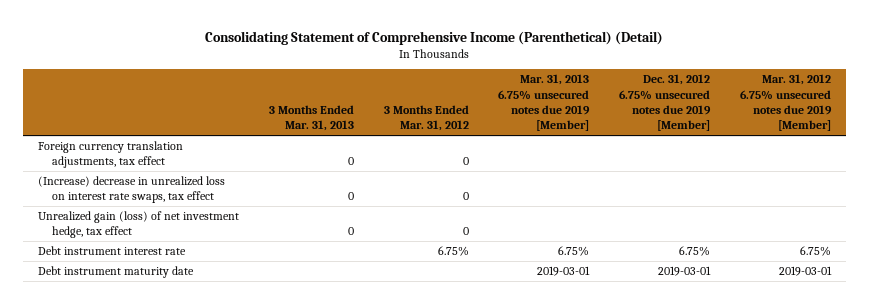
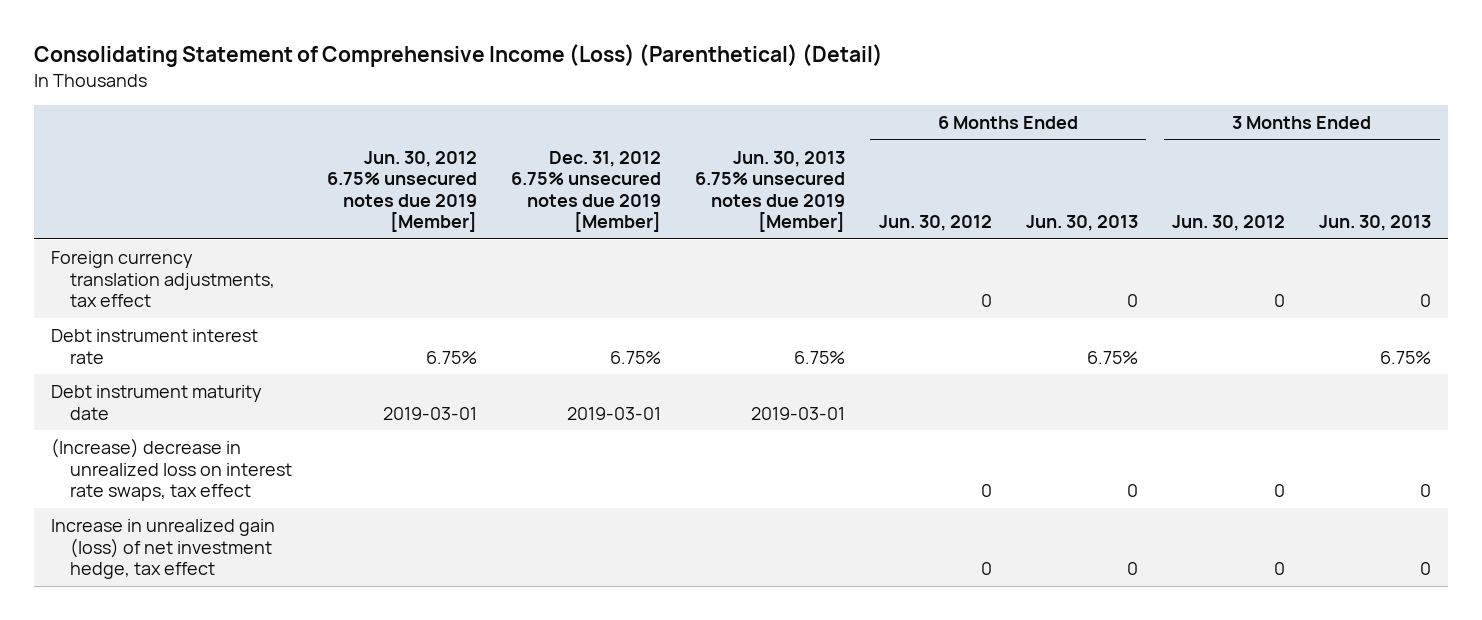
- Consolidating Statement of Comprehensive Income (Parenthetical) (Detail)
+ Consolidating Statement of Comprehensive Income (Loss) (Parenthetical) (Detail)
- | 3 Months Ended Mar. 31, 2013 | 3 Months Ended Mar. 31, 2012 | Mar. 31, 2013 6.75% unsecured notes due 2019 [Member] | Dec. 31, 2012 6.75% unsecured notes due 2019 [Member] | Mar. 31, 2012 6.75% unsecured notes due 2019 [Member]
+ | Jun. 30, 2012 6.75% unsecured notes due 2019 [Member] | Dec. 31, 2012 6.75% unsecured notes due 2019 [Member] | Jun. 30, 2013 6.75% unsecured notes due 2019 [Member] | 6 Months Ended Jun. 30, 2012 | 6 Months Ended Jun. 30, 2013 | 3 Months Ended Jun. 30, 2012 | 3 Months Ended Jun. 30, 2013
- Unrealized gain (loss) of net investment hedge, tax effect | 0 | 0 | | |
moved down: (Increase) decrease in unrealized loss on interest rate swaps, tax effect | | | | 0 | 0 | 0 | 0
+ Increase in unrealized gain (loss) of net investment hedge, tax effect | | | | 0 | 0 | 0 | 0

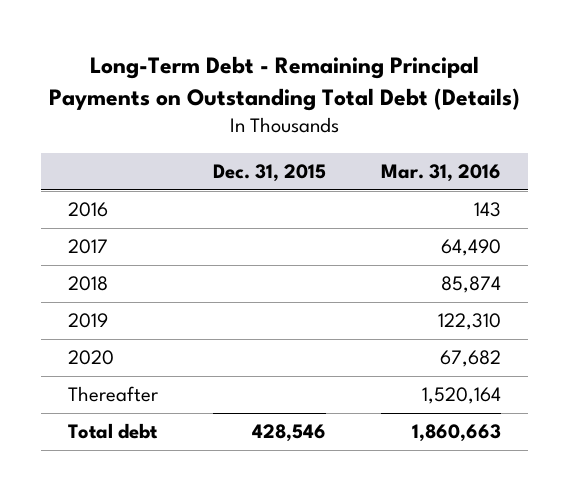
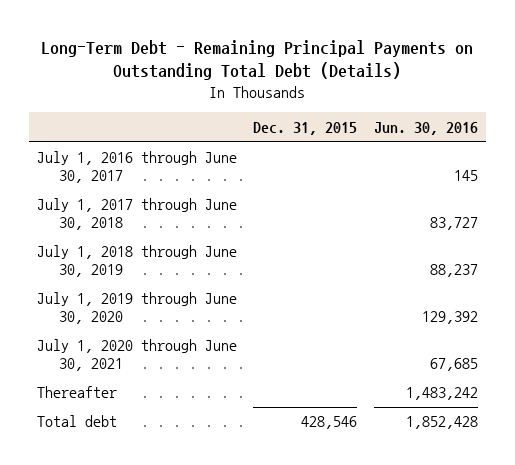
- | Dec. 31, 2015 | Mar. 31, 2016
+ | Dec. 31, 2015 | Jun. 30, 2016
- 2016 | | 143
- 2017 | | 64,490
- 2018 | | 85,874
- 2019 | | 122,310
- 2020 | | 67,682
+ July 1, 2016 through June 30, 2017 | | 145
+ July 1, 2017 through June 30, 2018 | | 83,727
+ July 1, 2018 through June 30, 2019 | | 88,237
+ July 1, 2019 through June 30, 2020 | | 129,392
+ July 1, 2020 through June 30, 2021 | | 67,685

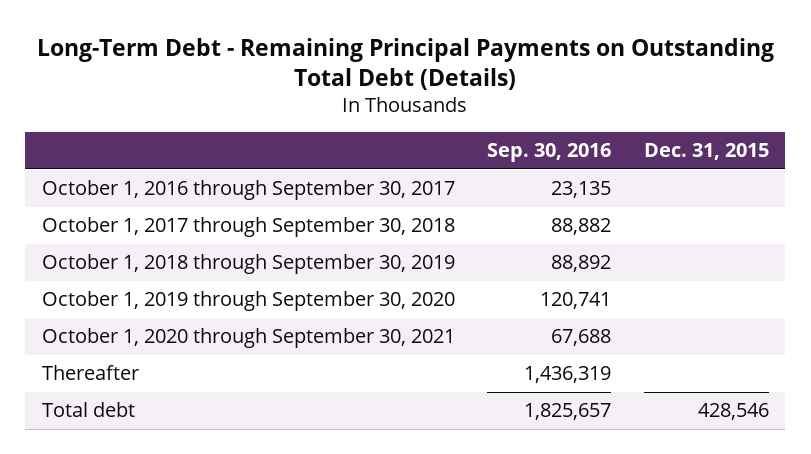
- | Dec. 31, 2015 | Jun. 30, 2016
+ | Sep. 30, 2016 | Dec. 31, 2015
- July 1, 2016 through June 30, 2017 | | 145
- July 1, 2017 through June 30, 2018 | | 83,727
- July 1, 2018 through June 30, 2019 | | 88,237
- July 1, 2019 through June 30, 2020 | | 129,392
- July 1, 2020 through June 30, 2021 | | 67,685
+ October 1, 2016 through September 30, 2017 | 23,135 |
+ October 1, 2017 through September 30, 2018 | 88,882 |
+ October 1, 2018 through September 30, 2019 | 88,892 |
+ October 1, 2019 through September 30, 2020 | 120,741 |
+ October 1, 2020 through September 30, 2021 | 67,688 |

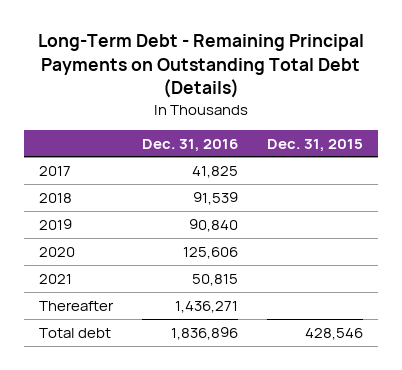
- | Sep. 30, 2016 | Dec. 31, 2015
+ | Dec. 31, 2016 | Dec. 31, 2015
- October 1, 2016 through September 30, 2017 | 23,135 |
- October 1, 2017 through September 30, 2018 | 88,882 |
- October 1, 2018 through September 30, 2019 | 88,892 |
- October 1, 2019 through September 30, 2020 | 120,741 |
- October 1, 2020 through September 30, 2021 | 67,688 |
+ 2017 | 41,825 |
+ 2018 | 91,539 |
+ 2019 | 90,840 |
+ 2020 | 125,606 |
+ 2021 | 50,815 |

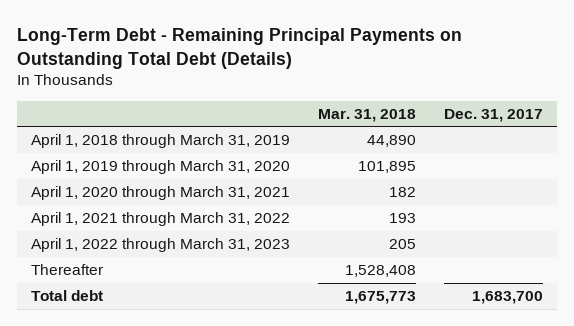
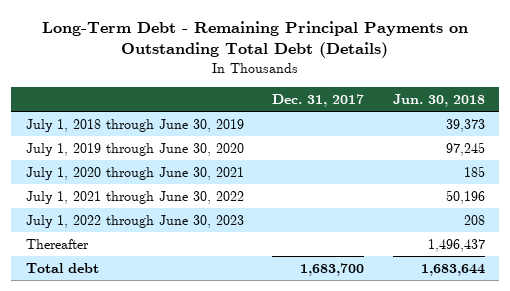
- | Mar. 31, 2018 | Dec. 31, 2017
+ | Dec. 31, 2017 | Jun. 30, 2018
- April 1, 2018 through March 31, 2019 | 44,890 |
- April 1, 2019 through March 31, 2020 | 101,895 |
- April 1, 2020 through March 31, 2021 | 182 |
- April 1, 2021 through March 31, 2022 | 193 |
- April 1, 2022 through March 31, 2023 | 205 |
+ July 1, 2018 through June 30, 2019 | | 39,373
+ July 1, 2019 through June 30, 2020 | | 97,245
+ July 1, 2020 through June 30, 2021 | | 185
+ July 1, 2021 through June 30, 2022 | | 50,196
+ July 1, 2022 through June 30, 2023 | | 208

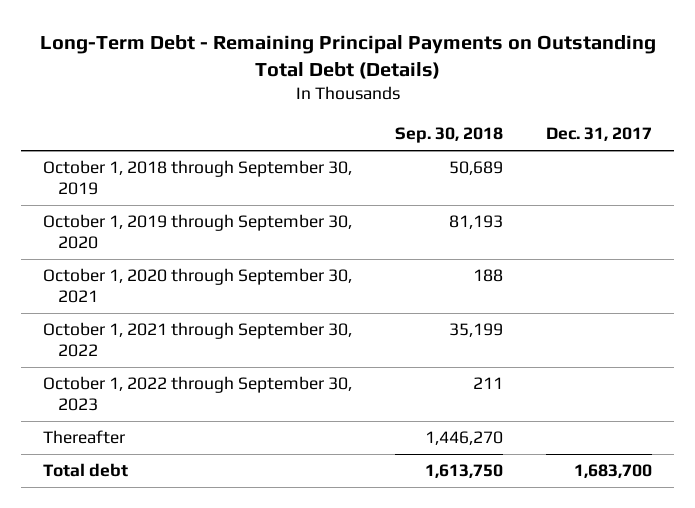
- | Dec. 31, 2017 | Jun. 30, 2018
+ | Sep. 30, 2018 | Dec. 31, 2017
- July 1, 2018 through June 30, 2019 | | 39,373
- July 1, 2019 through June 30, 2020 | | 97,245
- July 1, 2020 through June 30, 2021 | | 185
- July 1, 2021 through June 30, 2022 | | 50,196
- July 1, 2022 through June 30, 2023 | | 208
+ October 1, 2018 through September 30, 2019 | 50,689 |
+ October 1, 2019 through September 30, 2020 | 81,193 |
+ October 1, 2020 through September 30, 2021 | 188 |
+ October 1, 2021 through September 30, 2022 | 35,199 |
+ October 1, 2022 through September 30, 2023 | 211 |

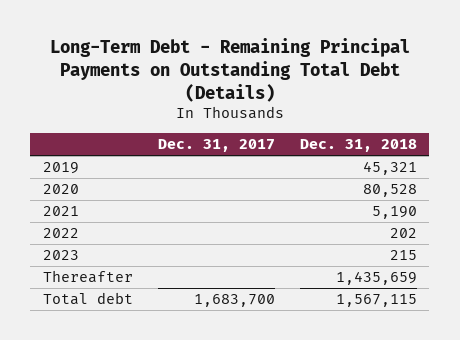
- | Sep. 30, 2018 | Dec. 31, 2017
+ | Dec. 31, 2017 | Dec. 31, 2018
- October 1, 2018 through September 30, 2019 | 50,689 |
- October 1, 2019 through September 30, 2020 | 81,193 |
- October 1, 2020 through September 30, 2021 | 188 |
- October 1, 2021 through September 30, 2022 | 35,199 |
- October 1, 2022 through September 30, 2023 | 211 |
+ 2019 | | 45,321
+ 2020 | | 80,528
+ 2021 | | 5,190
+ 2022 | | 202
+ 2023 | | 215

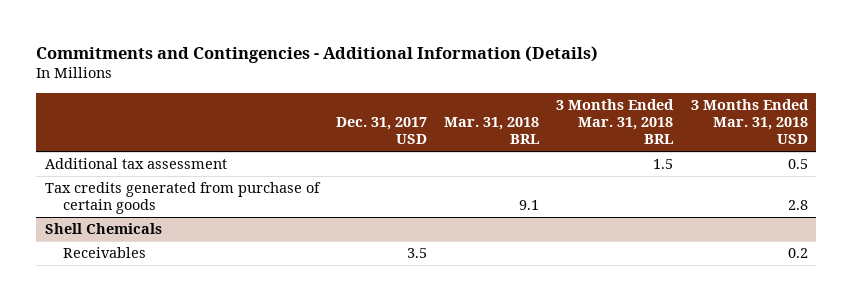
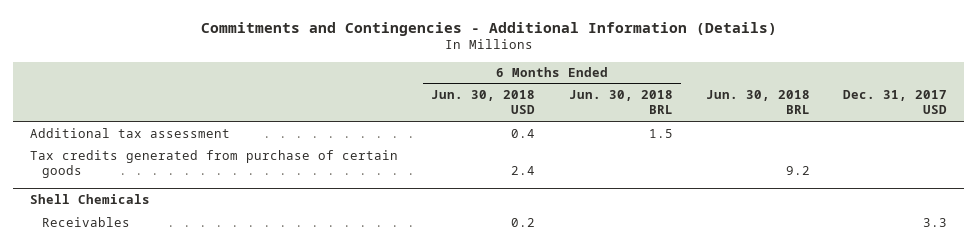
- | Dec. 31, 2017 USD | Mar. 31, 2018 BRL | 3 Months Ended Mar. 31, 2018 BRL | 3 Months Ended Mar. 31, 2018 USD
+ | 6 Months Ended Jun. 30, 2018 USD | 6 Months Ended Jun. 30, 2018 BRL | Jun. 30, 2018 BRL | Dec. 31, 2017 USD
@ Shell Chemicals
- Receivables | 3.5 | | | 0.2
+ Receivables | 0.2 | | | 3.3

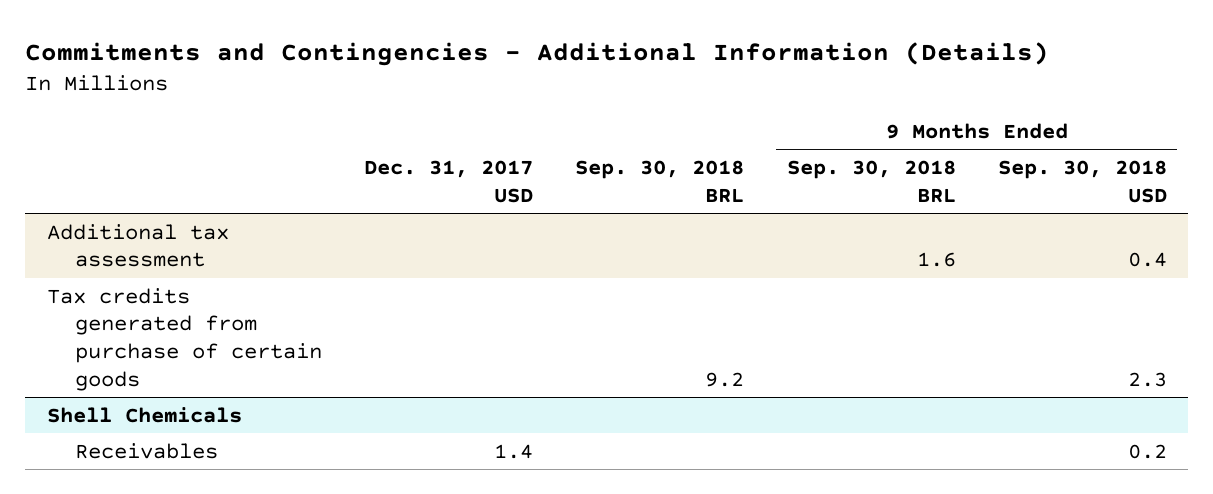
- | 6 Months Ended Jun. 30, 2018 USD | 6 Months Ended Jun. 30, 2018 BRL | Jun. 30, 2018 BRL | Dec. 31, 2017 USD
+ | Dec. 31, 2017 USD | Sep. 30, 2018 BRL | 9 Months Ended Sep. 30, 2018 BRL | 9 Months Ended Sep. 30, 2018 USD
@ Shell Chemicals
- Receivables | 0.2 | | | 3.3
+ Receivables | 1.4 | | | 0.2

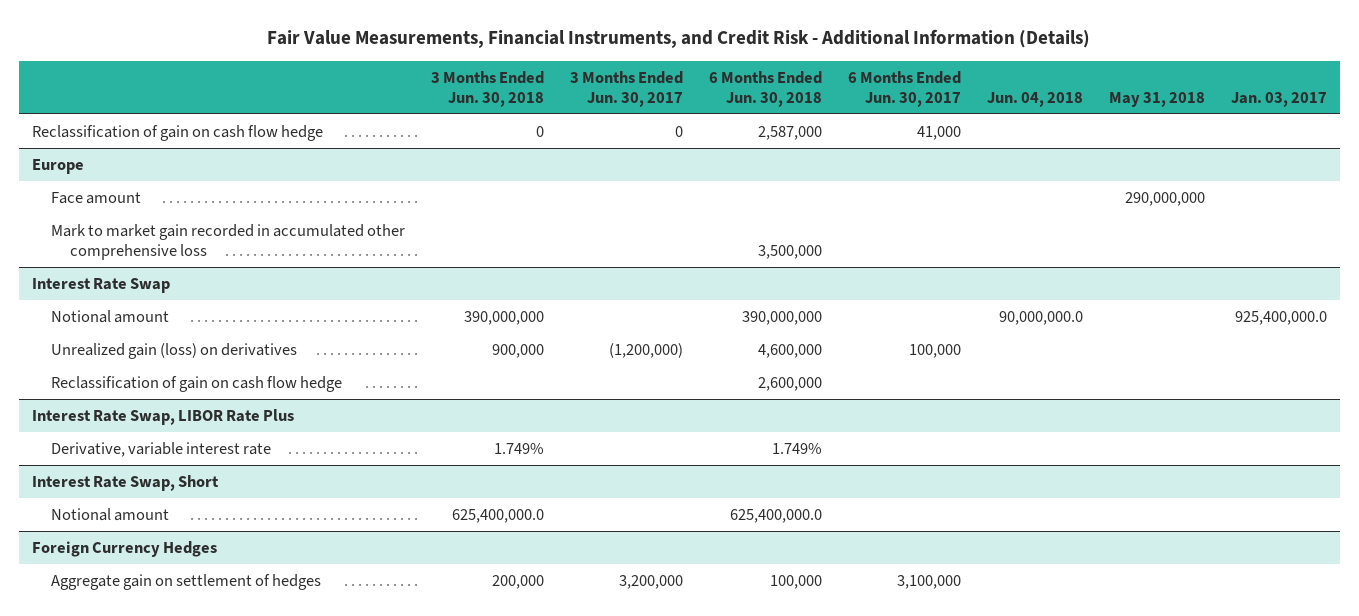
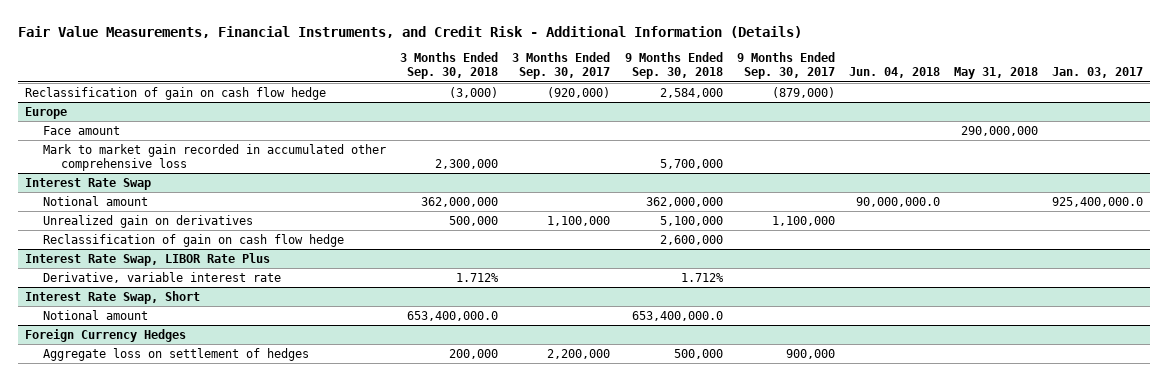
- | 3 Months Ended Jun. 30, 2018 | 3 Months Ended Jun. 30, 2017 | 6 Months Ended Jun. 30, 2018 | 6 Months Ended Jun. 30, 2017 | Jun. 04, 2018 | May 31, 2018 | Jan. 03, 2017
+ | 3 Months Ended Sep. 30, 2018 | 3 Months Ended Sep. 30, 2017 | 9 Months Ended Sep. 30, 2018 | 9 Months Ended Sep. 30, 2017 | Jun. 04, 2018 | May 31, 2018 | Jan. 03, 2017
@ Interest Rate Swap
- Unrealized gain (loss) on derivatives | 900,000 | (1,200,000) | 4,600,000 | 100,000 | | |
+ Unrealized gain on derivatives | 500,000 | 1,100,000 | 5,100,000 | 1,100,000 | | |
@ Foreign Currency Hedges
- Aggregate gain on settlement of hedges | 200,000 | 3,200,000 | 100,000 | 3,100,000 | | |
+ Aggregate loss on settlement of hedges | 200,000 | 2,200,000 | 500,000 | 900,000 | | |

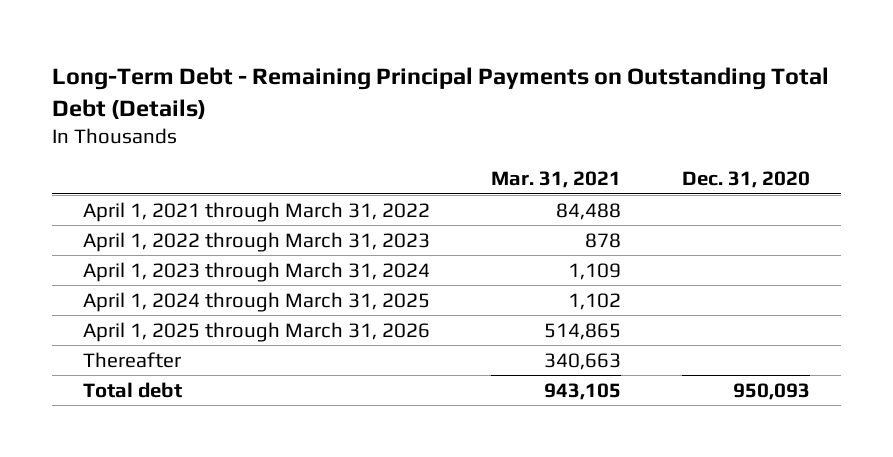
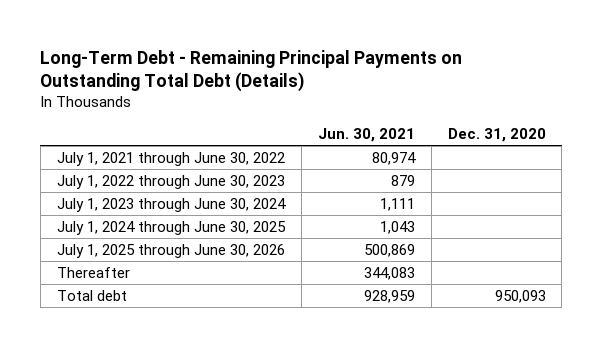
- | Mar. 31, 2021 | Dec. 31, 2020
+ | Jun. 30, 2021 | Dec. 31, 2020
- April 1, 2021 through March 31, 2022 | 84,488 |
- April 1, 2022 through March 31, 2023 | 878 |
- April 1, 2023 through March 31, 2024 | 1,109 |
- April 1, 2024 through March 31, 2025 | 1,102 |
- April 1, 2025 through March 31, 2026 | 514,865 |
+ July 1, 2021 through June 30, 2022 | 80,974 |
+ July 1, 2022 through June 30, 2023 | 879 |
+ July 1, 2023 through June 30, 2024 | 1,111 |
+ July 1, 2024 through June 30, 2025 | 1,043 |
+ July 1, 2025 through June 30, 2026 | 500,869 |

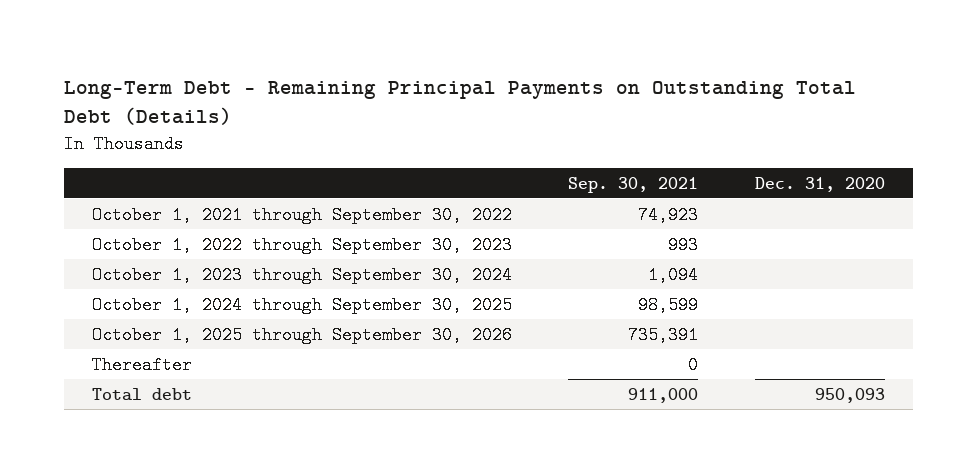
- | Jun. 30, 2021 | Dec. 31, 2020
+ | Sep. 30, 2021 | Dec. 31, 2020
- July 1, 2021 through June 30, 2022 | 80,974 |
- July 1, 2022 through June 30, 2023 | 879 |
- July 1, 2023 through June 30, 2024 | 1,111 |
- July 1, 2024 through June 30, 2025 | 1,043 |
- July 1, 2025 through June 30, 2026 | 500,869 |
+ October 1, 2021 through September 30, 2022 | 74,923 |
+ October 1, 2022 through September 30, 2023 | 993 |
+ October 1, 2023 through September 30, 2024 | 1,094 |
+ October 1, 2024 through September 30, 2025 | 98,599 |
+ October 1, 2025 through September 30, 2026 | 735,391 |

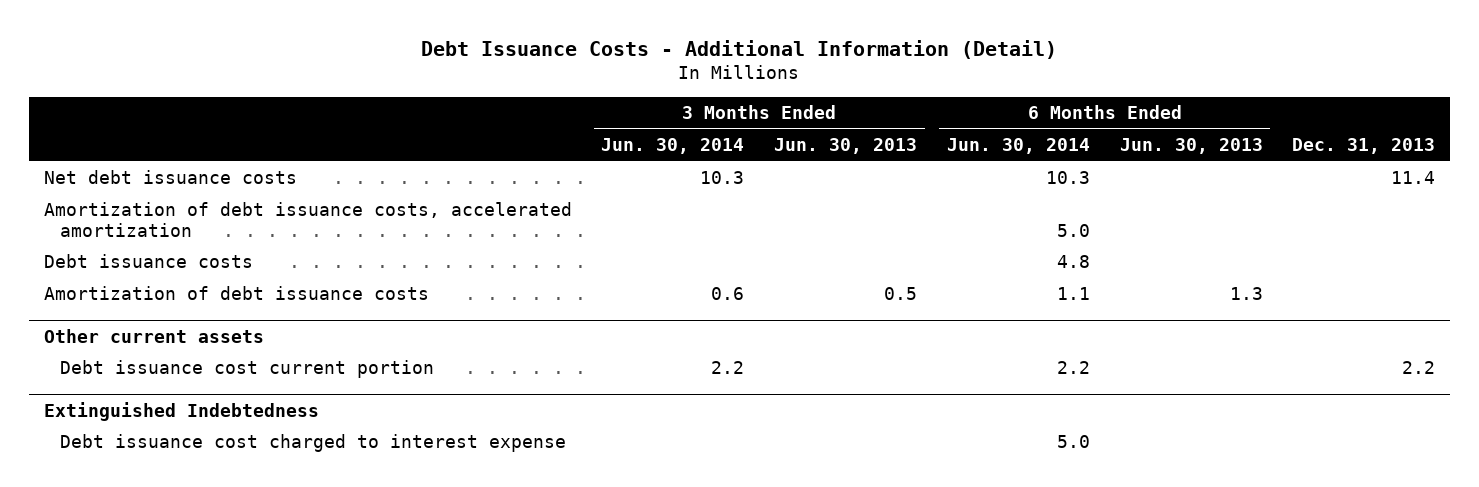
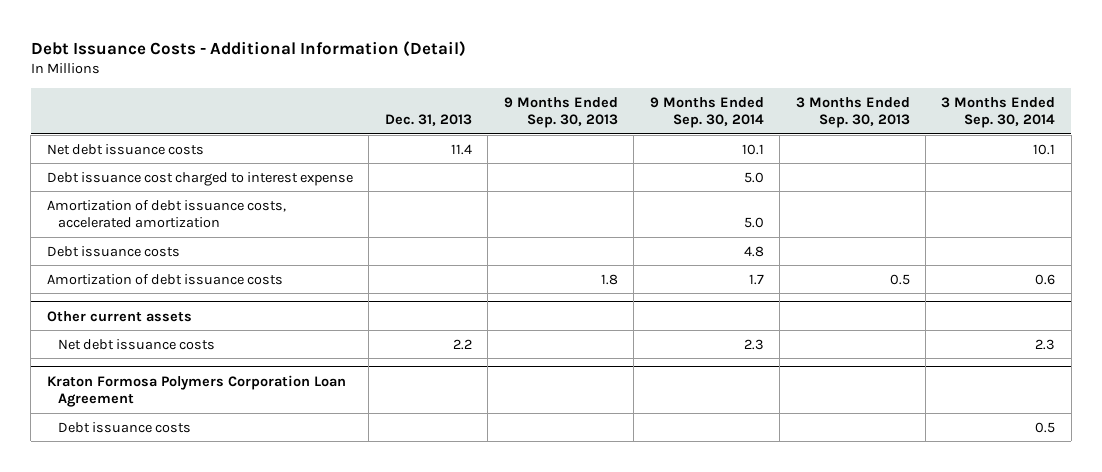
- | 3 Months Ended Jun. 30, 2014 | 3 Months Ended Jun. 30, 2013 | 6 Months Ended Jun. 30, 2014 | 6 Months Ended Jun. 30, 2013 | Dec. 31, 2013
+ | Dec. 31, 2013 | 9 Months Ended Sep. 30, 2013 | 9 Months Ended Sep. 30, 2014 | 3 Months Ended Sep. 30, 2013 | 3 Months Ended Sep. 30, 2014
+ Debt issuance cost charged to interest expense | | | 5.0 | |
@ Other current assets
- Debt issuance cost current portion | 2.2 | | 2.2 | | 2.2
- Extinguished Indebtedness
- Debt issuance cost charged to interest expense | | | 5.0 | |
@ Other current assets
+ Net debt issuance costs | 2.2 | | 2.3 | | 2.3
+ Kraton Formosa Polymers Corporation Loan Agreement
+ Debt issuance costs | | | | | 0.5

